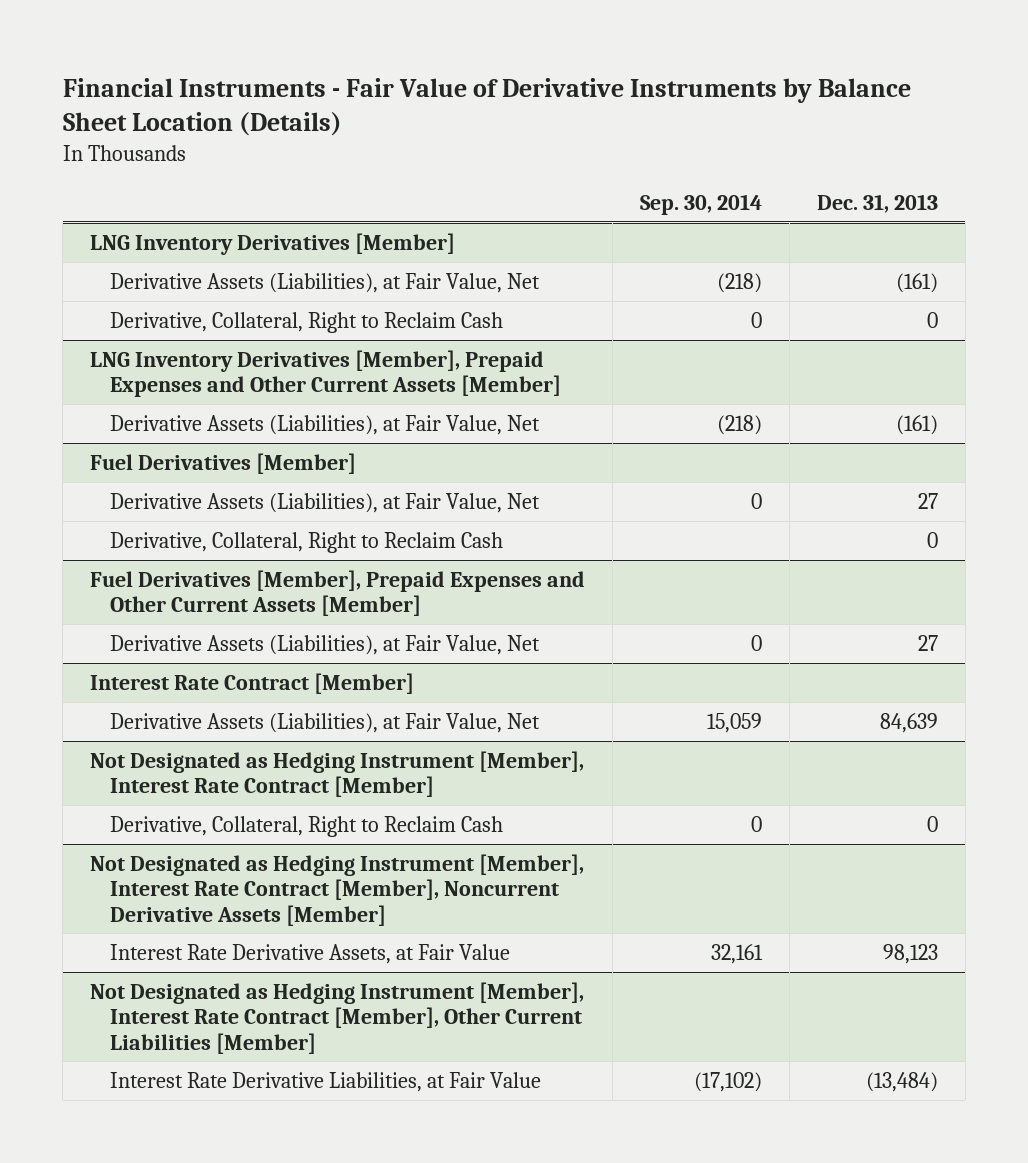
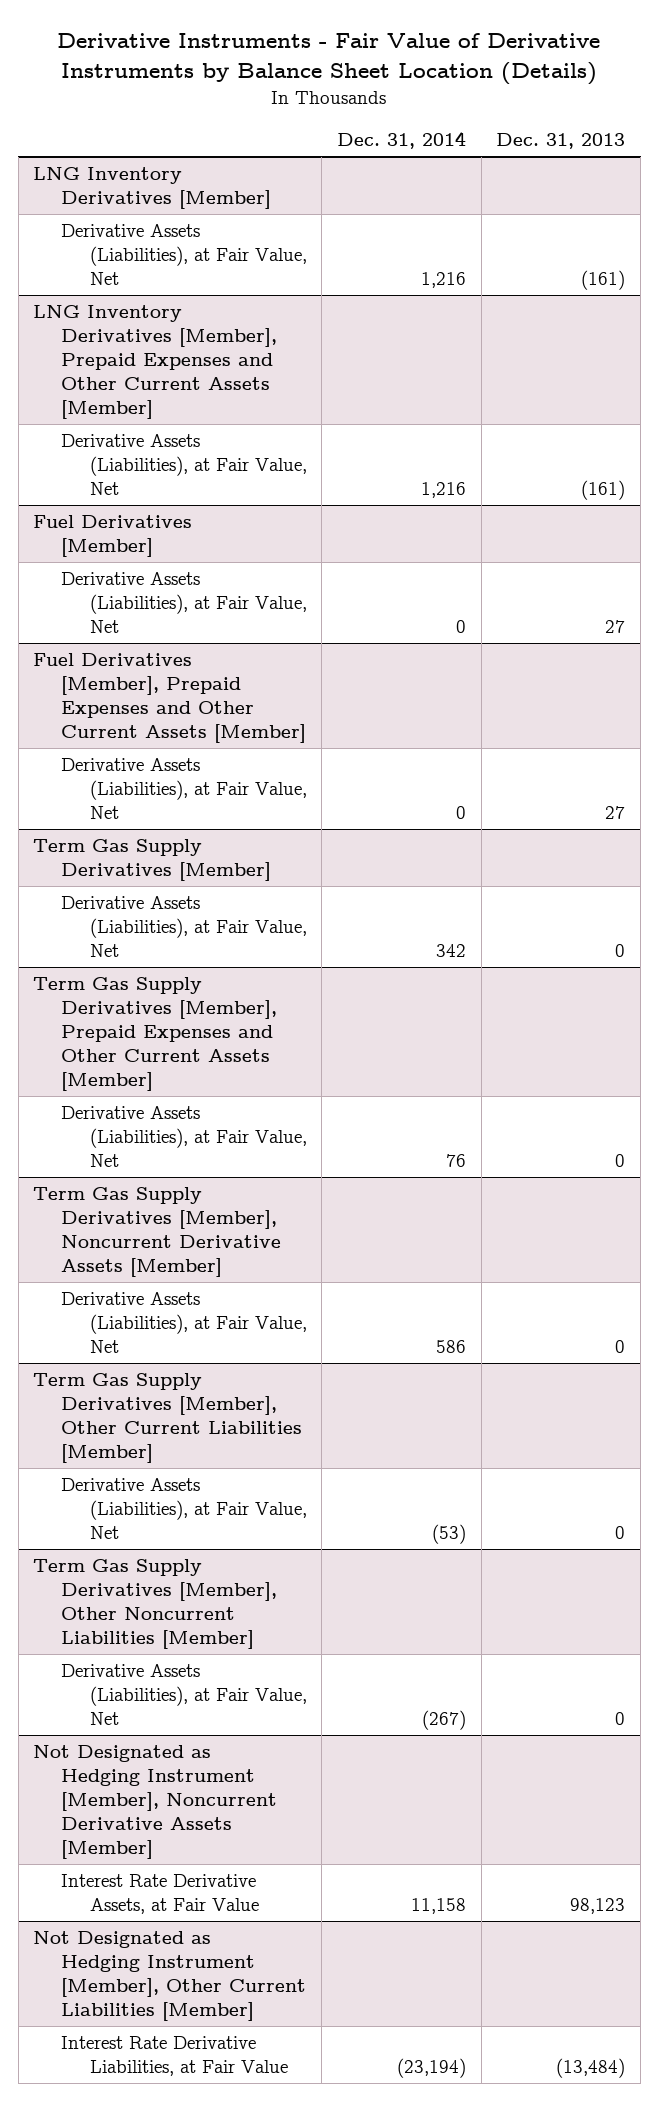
- Financial Instruments - Fair Value of Derivative Instruments by Balance Sheet Location (Details)
+ Derivative Instruments - Fair Value of Derivative Instruments by Balance Sheet Location (Details)
- | Sep. 30, 2014 | Dec. 31, 2013
+ | Dec. 31, 2014 | Dec. 31, 2013
@ LNG Inventory Derivatives [Member]
- Derivative, Collateral, Right to Reclaim Cash | 0 | 0
@ Fuel Derivatives [Member]
- Derivative, Collateral, Right to Reclaim Cash | | 0
- Interest Rate Contract [Member]
- Derivative Assets (Liabilities), at Fair Value, Net | 15,059 | 84,639
- Not Designated as Hedging Instrument [Member], Interest Rate Contract [Member]
- Derivative, Collateral, Right to Reclaim Cash | 0 | 0
- Not Designated as Hedging Instrument [Member], Interest Rate Contract [Member], Noncurrent Derivative Assets [Member]
+ Term Gas Supply Derivatives [Member]
+ Derivative Assets (Liabilities), at Fair Value, Net | 342 | 0
+ Term Gas Supply Derivatives [Member], Prepaid Expenses and Other Current Assets [Member]
+ Derivative Assets (Liabilities), at Fair Value, Net | 76 | 0
+ Term Gas Supply Derivatives [Member], Noncurrent Derivative Assets [Member]
+ Derivative Assets (Liabilities), at Fair Value, Net | 586 | 0
+ Term Gas Supply Derivatives [Member], Other Current Liabilities [Member]
+ Derivative Assets (Liabilities), at Fair Value, Net | (53) | 0
+ Term Gas Supply Derivatives [Member], Other Noncurrent Liabilities [Member]
+ Derivative Assets (Liabilities), at Fair Value, Net | (267) | 0
+ Not Designated as Hedging Instrument [Member], Noncurrent Derivative Assets [Member]
- Not Designated as Hedging Instrument [Member], Interest Rate Contract [Member], Other Current Liabilities [Member]
+ Not Designated as Hedging Instrument [Member], Other Current Liabilities [Member]

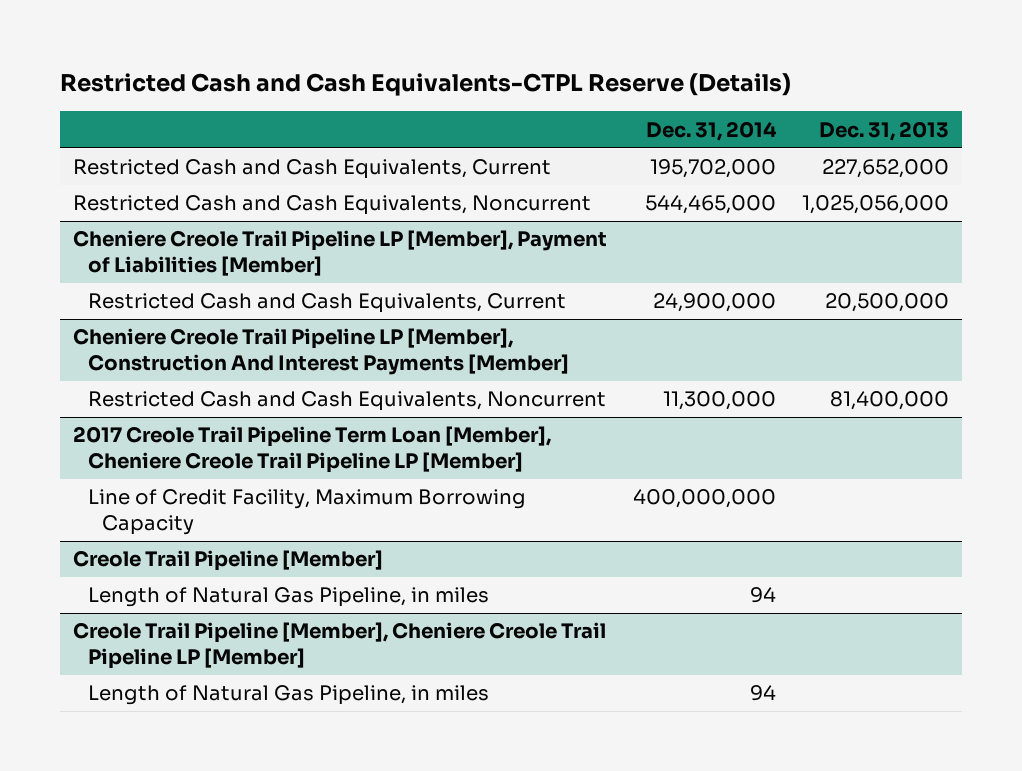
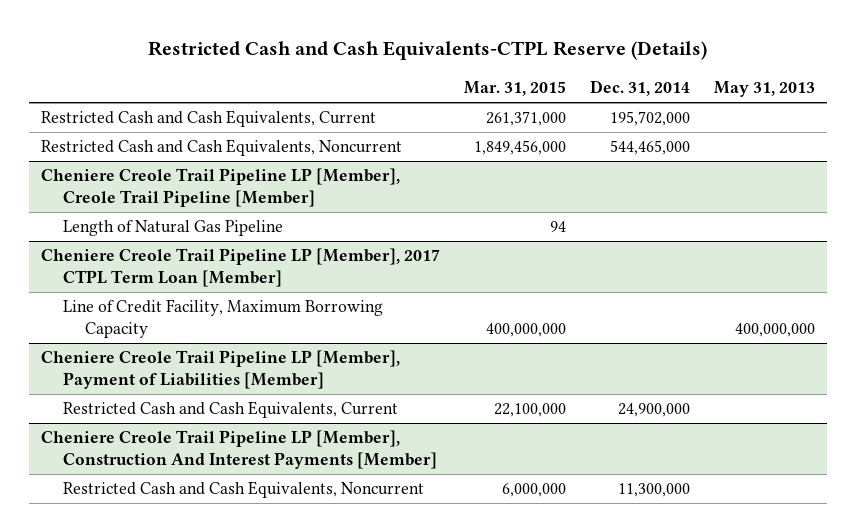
- | Dec. 31, 2014 | Dec. 31, 2013
+ | Mar. 31, 2015 | Dec. 31, 2014 | May 31, 2013
+ Cheniere Creole Trail Pipeline LP [Member], Creole Trail Pipeline [Member]
+ Length of Natural Gas Pipeline | 94 | |
+ Cheniere Creole Trail Pipeline LP [Member], 2017 CTPL Term Loan [Member]
+ Line of Credit Facility, Maximum Borrowing Capacity | 400,000,000 | | 400,000,000
- 2017 Creole Trail Pipeline Term Loan [Member], Cheniere Creole Trail Pipeline LP [Member]
- Line of Credit Facility, Maximum Borrowing Capacity | 400,000,000 |
- Creole Trail Pipeline [Member]
- Length of Natural Gas Pipeline, in miles | 94 |
- Creole Trail Pipeline [Member], Cheniere Creole Trail Pipeline LP [Member]
- Length of Natural Gas Pipeline, in miles | 94 |

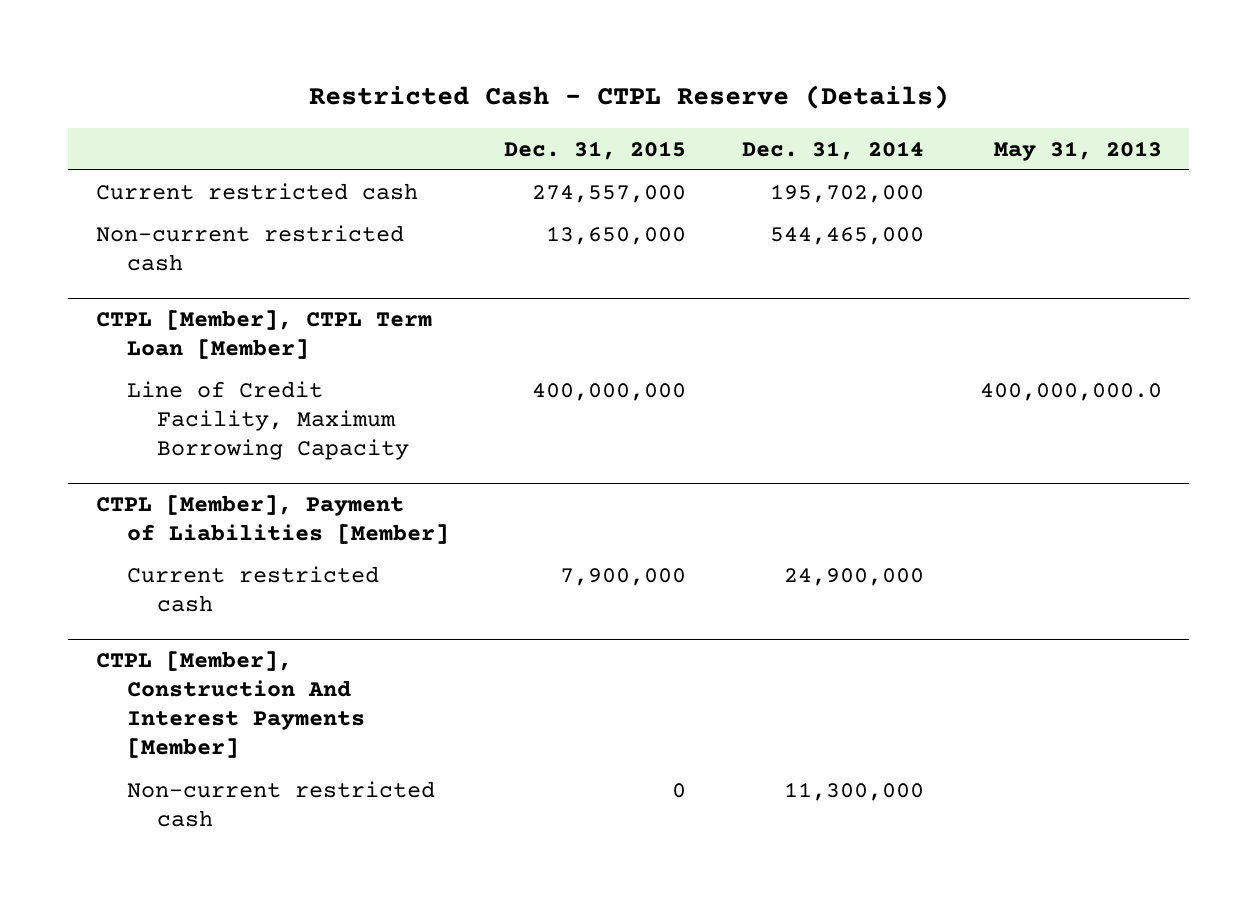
- Restricted Cash and Cash Equivalents-CTPL Reserve (Details)
+ Restricted Cash - CTPL Reserve (Details)
- | Mar. 31, 2015 | Dec. 31, 2014 | May 31, 2013
+ | Dec. 31, 2015 | Dec. 31, 2014 | May 31, 2013
- Restricted Cash and Cash Equivalents, Current | 261,371,000 | 195,702,000 |
- Restricted Cash and Cash Equivalents, Noncurrent | 1,849,456,000 | 544,465,000 |
- Cheniere Creole Trail Pipeline LP [Member], Creole Trail Pipeline [Member]
- Length of Natural Gas Pipeline | 94 | |
- Cheniere Creole Trail Pipeline LP [Member], 2017 CTPL Term Loan [Member]
- Line of Credit Facility, Maximum Borrowing Capacity | 400,000,000 | | 400,000,000
- Cheniere Creole Trail Pipeline LP [Member], Payment of Liabilities [Member]
- Restricted Cash and Cash Equivalents, Current | 22,100,000 | 24,900,000 |
- Cheniere Creole Trail Pipeline LP [Member], Construction And Interest Payments [Member]
- Restricted Cash and Cash Equivalents, Noncurrent | 6,000,000 | 11,300,000 |
+ Current restricted cash | 274,557,000 | 195,702,000 |
+ Non-current restricted cash | 13,650,000 | 544,465,000 |
+ CTPL [Member], CTPL Term Loan [Member]
+ Line of Credit Facility, Maximum Borrowing Capacity | 400,000,000 | | 400,000,000.0
+ CTPL [Member], Payment of Liabilities [Member]
+ Current restricted cash | 7,900,000 | 24,900,000 |
+ CTPL [Member], Construction And Interest Payments [Member]
+ Non-current restricted cash | 0 | 11,300,000 |

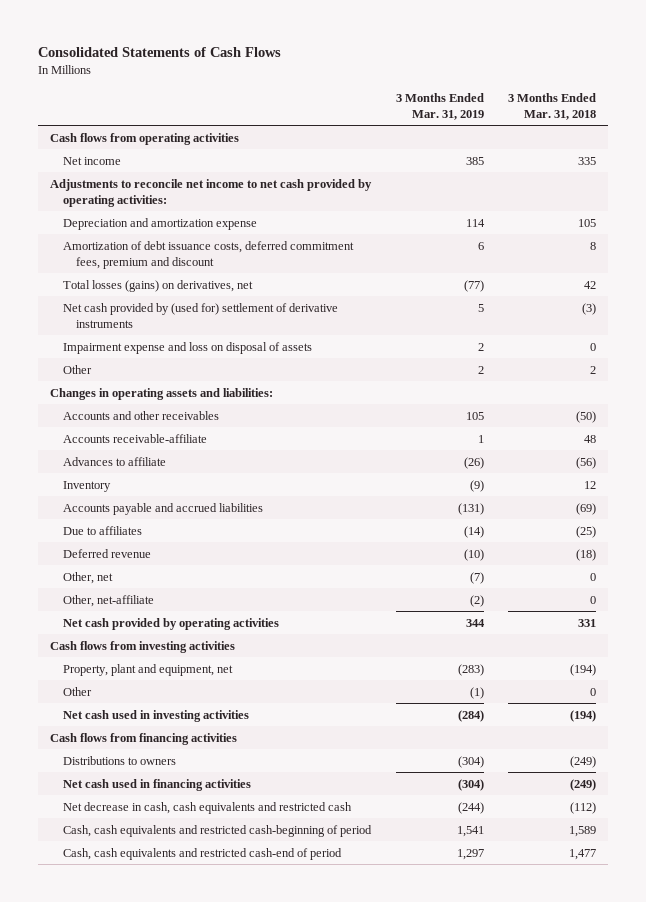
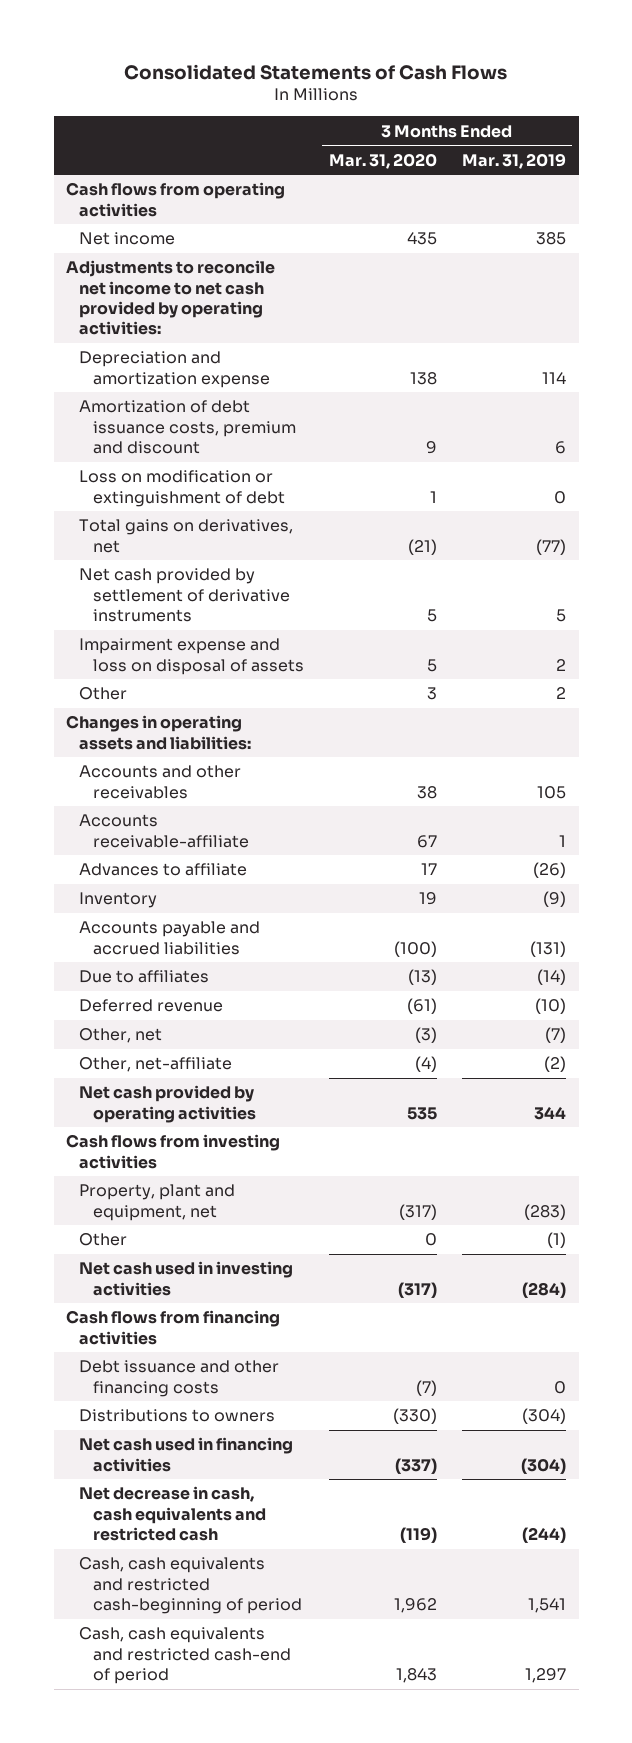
- | 3 Months Ended Mar. 31, 2019 | 3 Months Ended Mar. 31, 2018
+ | 3 Months Ended Mar. 31, 2020 | 3 Months Ended Mar. 31, 2019
- Amortization of debt issuance costs, deferred commitment fees, premium and discount | 6 | 8
- Total losses (gains) on derivatives, net | (77) | 42
- Net cash provided by (used for) settlement of derivative instruments | 5 | (3)
+ Amortization of debt issuance costs, premium and discount | 9 | 6
+ Loss on modification or extinguishment of debt | 1 | 0
+ Total gains on derivatives, net | (21) | (77)
+ Net cash provided by settlement of derivative instruments | 5 | 5
+ Debt issuance and other financing costs | (7) | 0

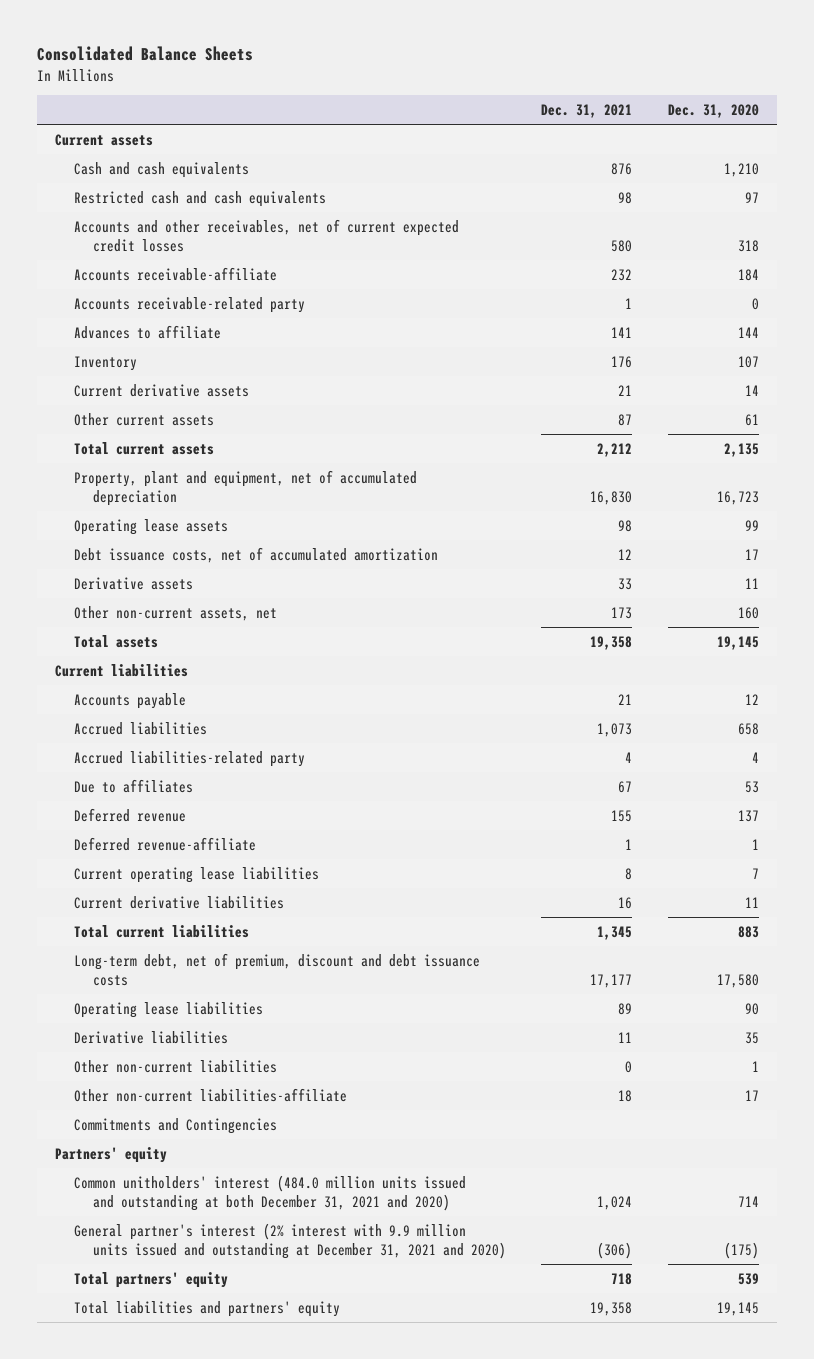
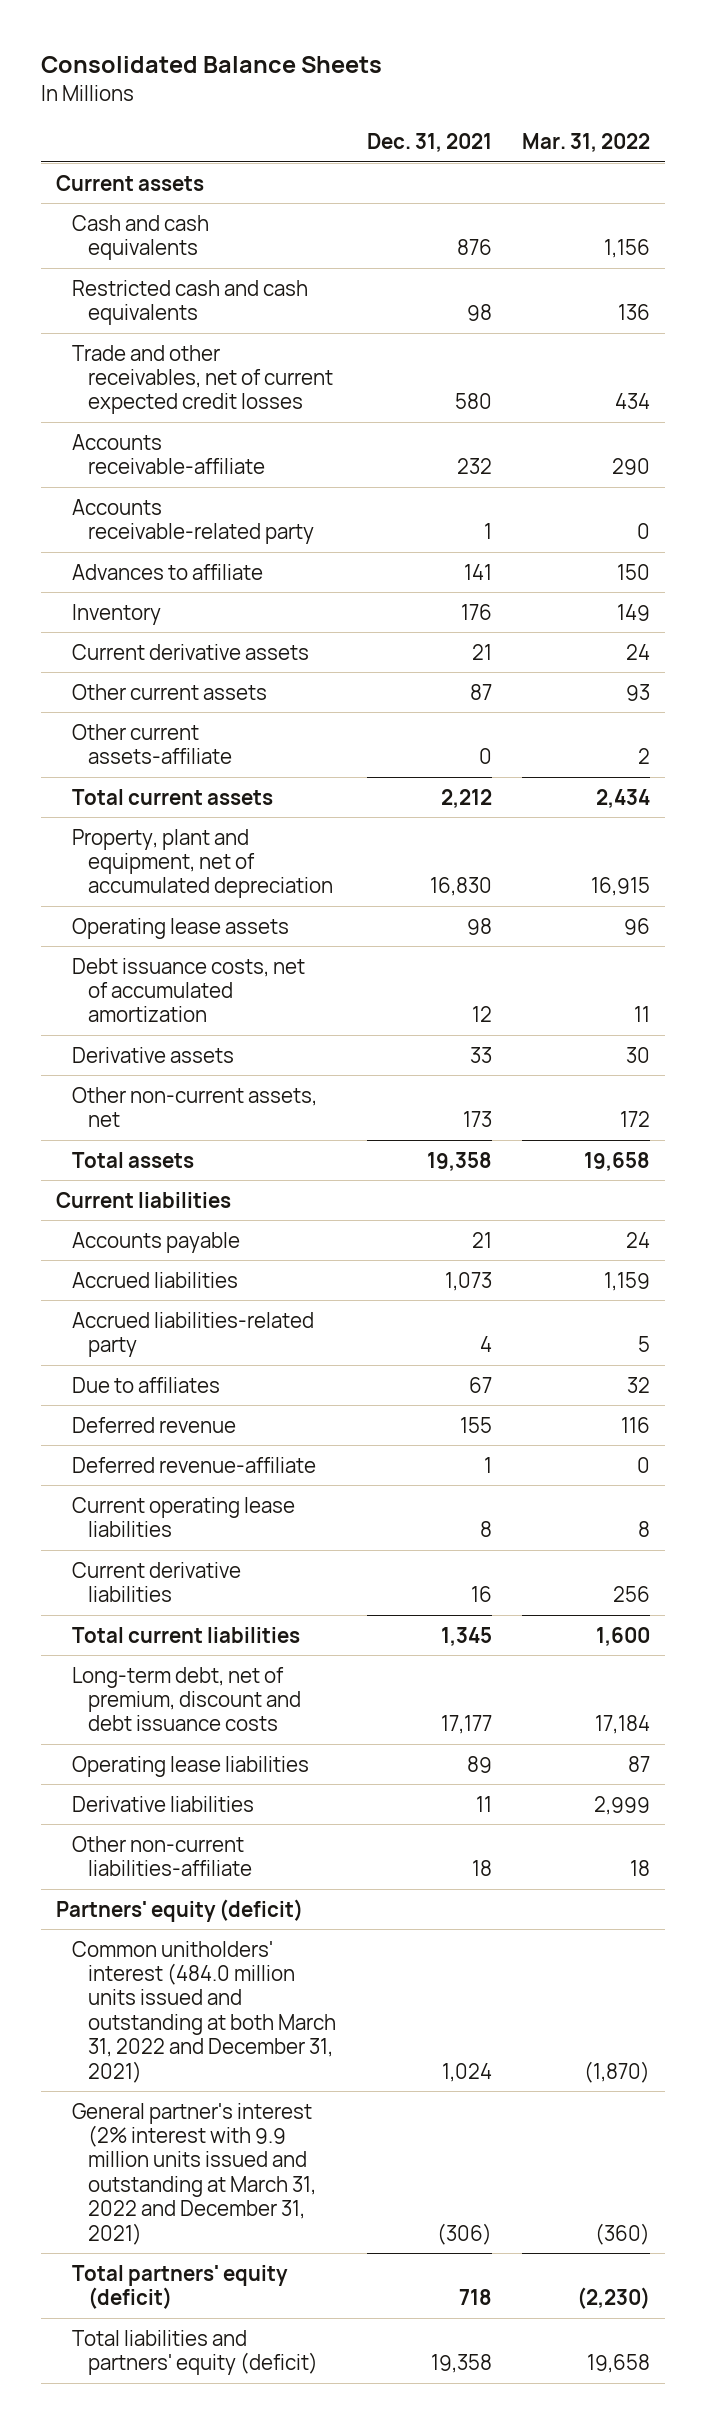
- | Dec. 31, 2021 | Dec. 31, 2020
+ | Dec. 31, 2021 | Mar. 31, 2022
- Accounts and other receivables, net of current expected credit losses | 580 | 318
+ Trade and other receivables, net of current expected credit losses | 580 | 434
+ Other current assets-affiliate | 0 | 2
- Other non-current liabilities | 0 | 1
- Commitments and Contingencies
- Partners' equity
- Common unitholders' interest (484.0 million units issued and outstanding at both December 31, 2021 and 2020) | 1,024 | 714
- General partner's interest (2% interest with 9.9 million units issued and outstanding at December 31, 2021 and 2020) | (306) | (175)
- Total partners' equity | 718 | 539
- Total liabilities and partners' equity | 19,358 | 19,145
+ Partners' equity (deficit)
+ Common unitholders' interest (484.0 million units issued and outstanding at both March 31, 2022 and December 31, 2021) | 1,024 | (1,870)
+ General partner's interest (2% interest with 9.9 million units issued and outstanding at March 31, 2022 and December 31, 2021) | (306) | (360)
+ Total partners' equity (deficit) | 718 | (2,230)
+ Total liabilities and partners' equity (deficit) | 19,358 | 19,658

